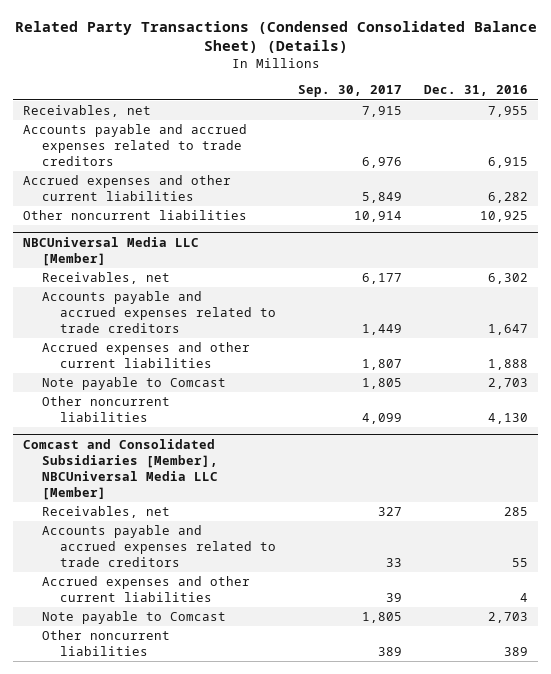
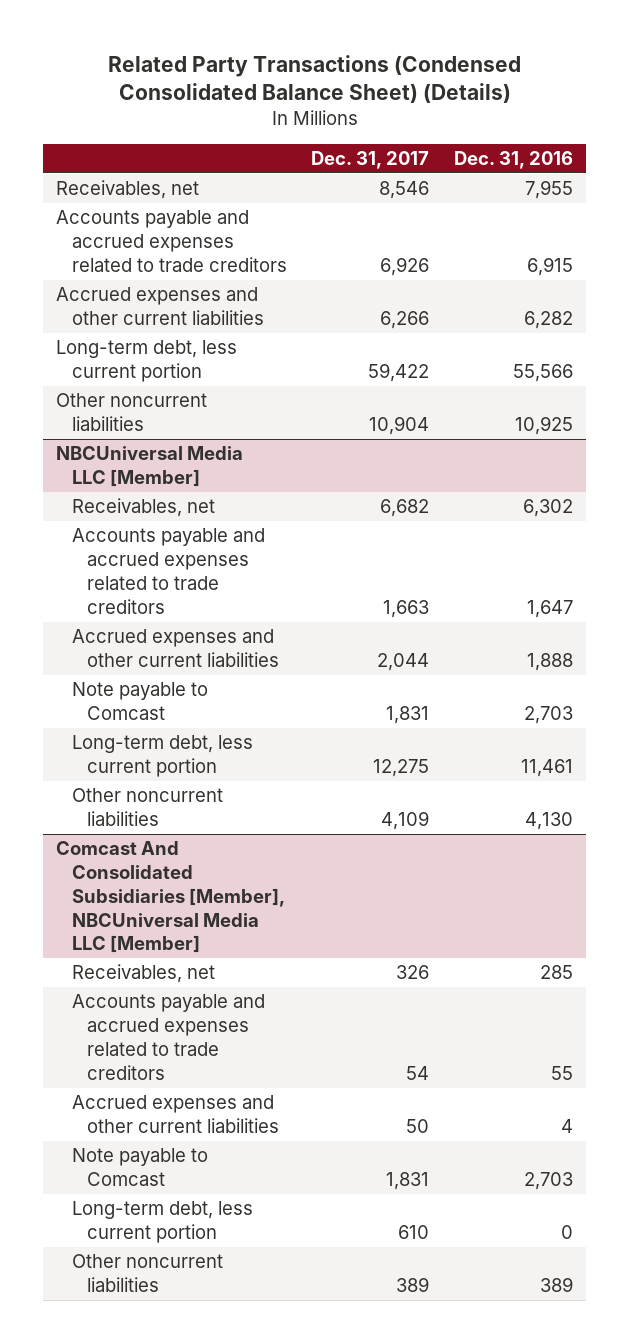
- | Sep. 30, 2017 | Dec. 31, 2016
+ | Dec. 31, 2017 | Dec. 31, 2016
+ Long-term debt, less current portion | 59,422 | 55,566
@ NBCUniversal Media LLC [Member]
+ Long-term debt, less current portion | 12,275 | 11,461
- Comcast and Consolidated Subsidiaries [Member], NBCUniversal Media LLC [Member]
+ Comcast And Consolidated Subsidiaries [Member], NBCUniversal Media LLC [Member]
+ Long-term debt, less current portion | 610 | 0

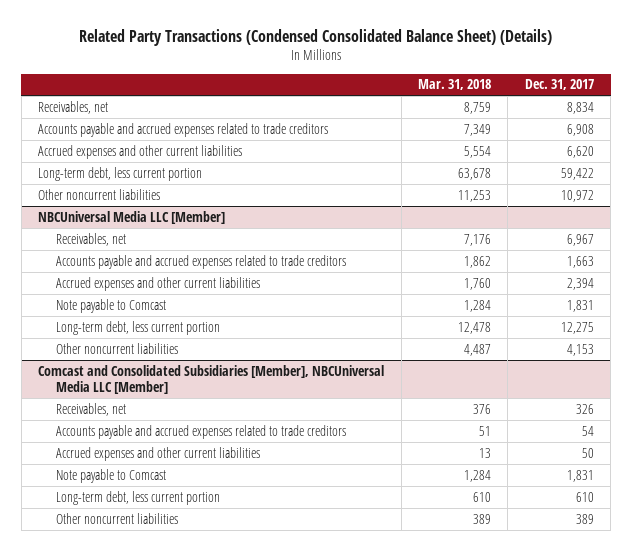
- | Dec. 31, 2017 | Dec. 31, 2016
+ | Mar. 31, 2018 | Dec. 31, 2017
- Receivables, net | 8,546 | 7,955
- Accounts payable and accrued expenses related to trade creditors | 6,926 | 6,915
- Accrued expenses and other current liabilities | 6,266 | 6,282
+ Receivables, net | 8,759 | 8,834
+ Accounts payable and accrued expenses related to trade creditors | 7,349 | 6,908
+ Accrued expenses and other current liabilities | 5,554 | 6,620
- Other noncurrent liabilities | 10,904 | 10,925
+ Other noncurrent liabilities | 11,253 | 10,972
@ NBCUniversal Media LLC [Member]
- Receivables, net | 6,682 | 6,302
+ Receivables, net | 7,176 | 6,967
- Accrued expenses and other current liabilities | 2,044 | 1,888
+ Accrued expenses and other current liabilities | 1,760 | 2,394
- Other noncurrent liabilities | 4,109 | 4,130
- Comcast And Consolidated Subsidiaries [Member], NBCUniversal Media LLC [Member]
@ NBCUniversal Media LLC [Member]
+ Other noncurrent liabilities | 4,487 | 4,153
+ Comcast and Consolidated Subsidiaries [Member], NBCUniversal Media LLC [Member]

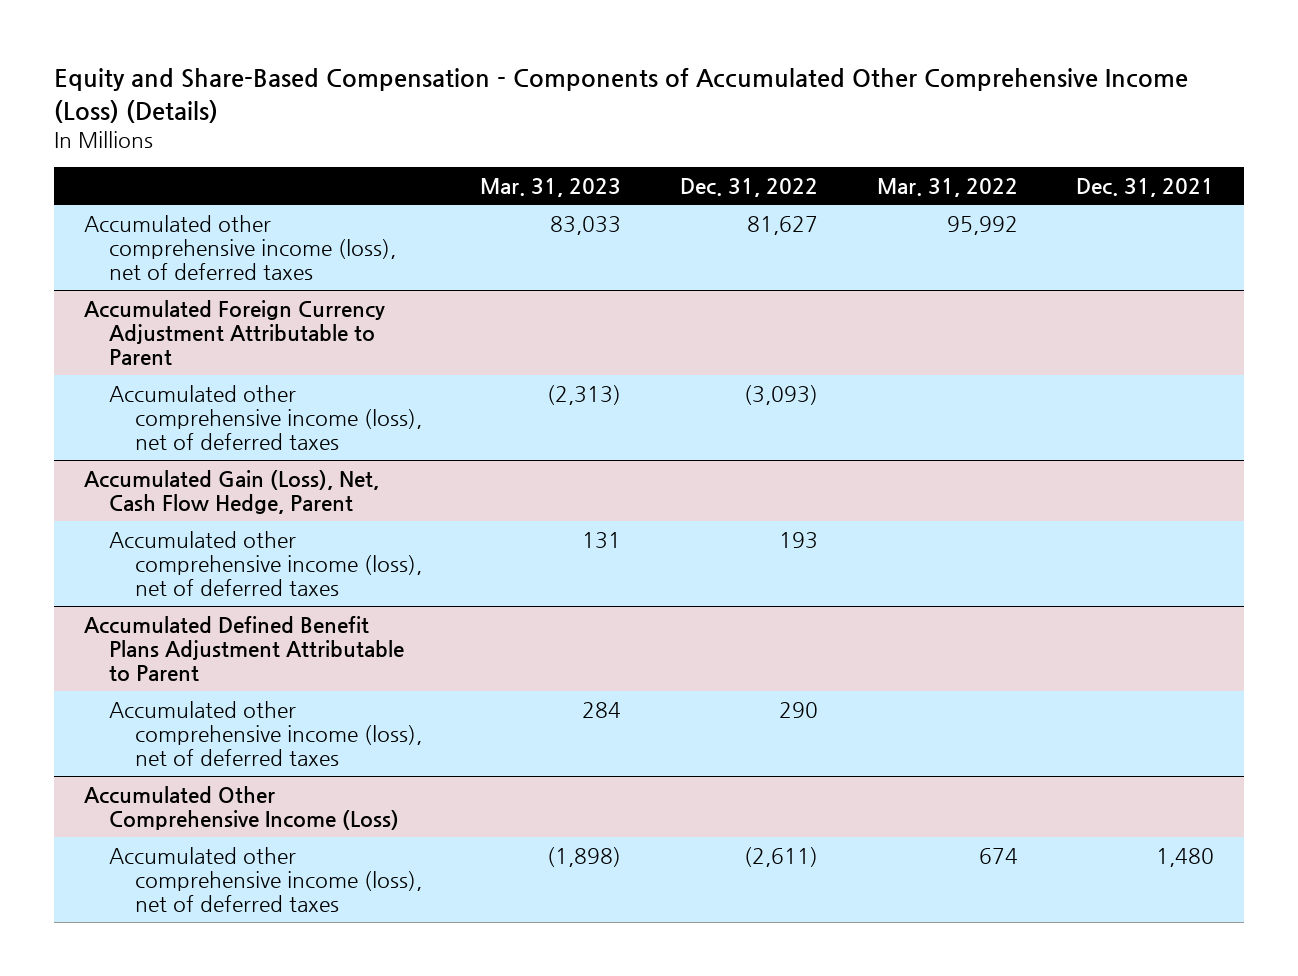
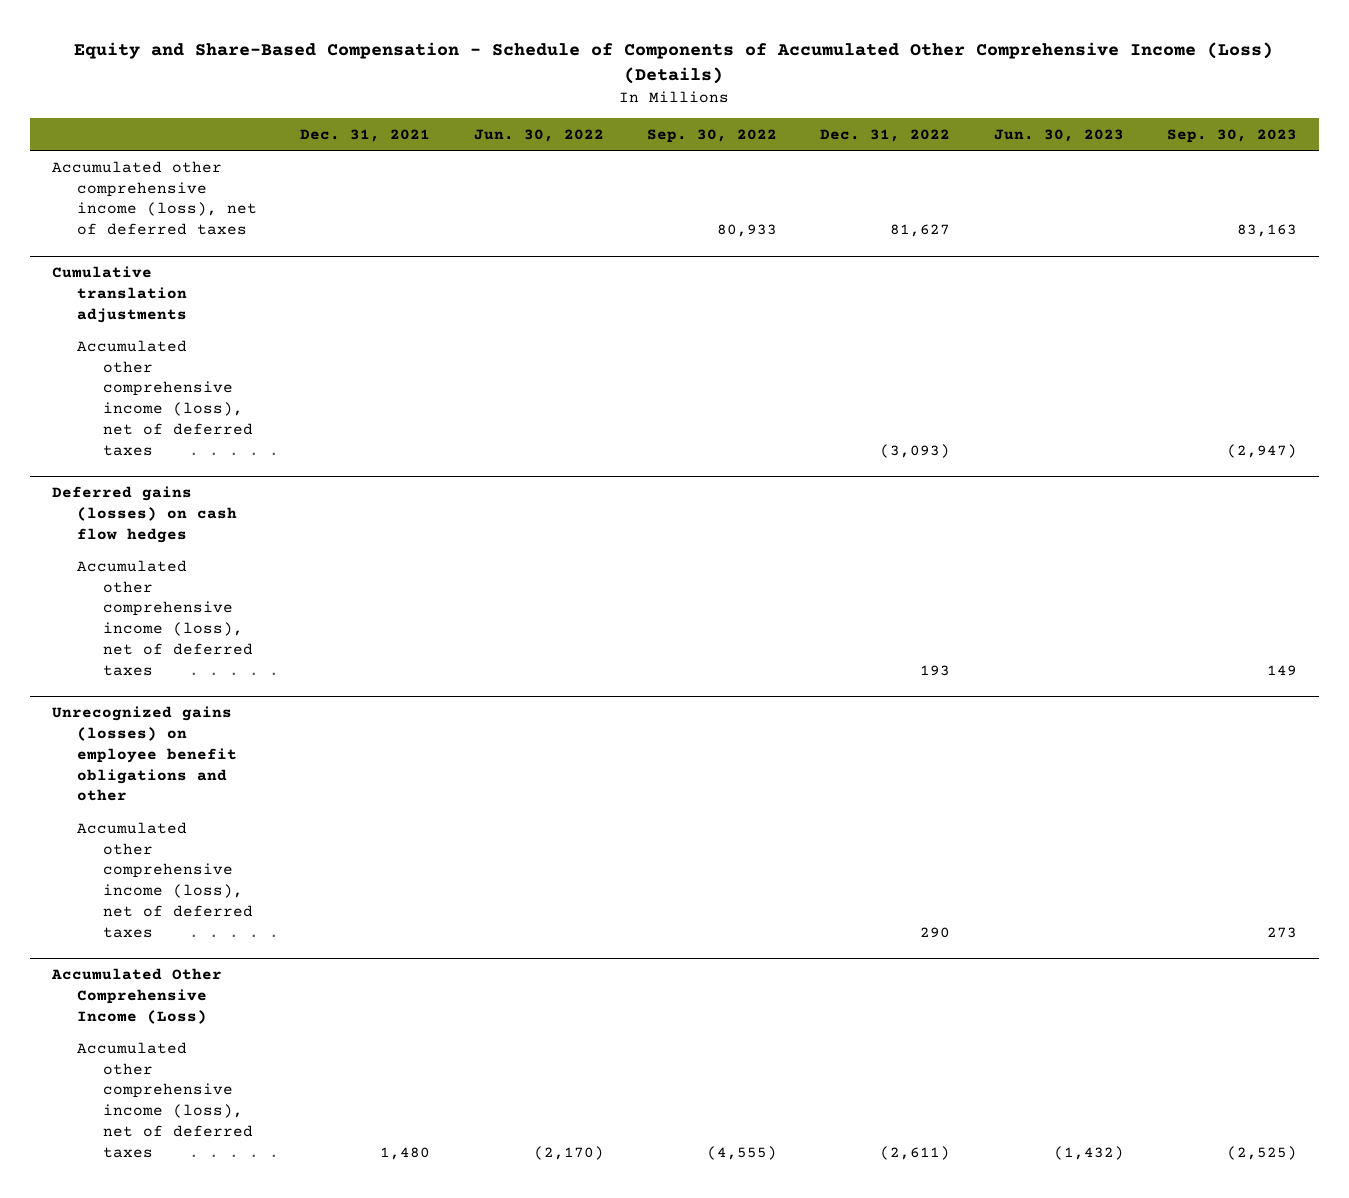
- Equity and Share-Based Compensation - Components of Accumulated Other Comprehensive Income (Loss) (Details)
+ Equity and Share-Based Compensation - Schedule of Components of Accumulated Other Comprehensive Income (Loss) (Details)
- | Mar. 31, 2023 | Dec. 31, 2022 | Mar. 31, 2022 | Dec. 31, 2021
+ | Dec. 31, 2021 | Jun. 30, 2022 | Sep. 30, 2022 | Dec. 31, 2022 | Jun. 30, 2023 | Sep. 30, 2023
- Accumulated Foreign Currency Adjustment Attributable to Parent
+ Cumulative translation adjustments
- Accumulated Gain (Loss), Net, Cash Flow Hedge, Parent
+ Deferred gains (losses) on cash flow hedges
- Accumulated Defined Benefit Plans Adjustment Attributable to Parent
+ Unrecognized gains (losses) on employee benefit obligations and other

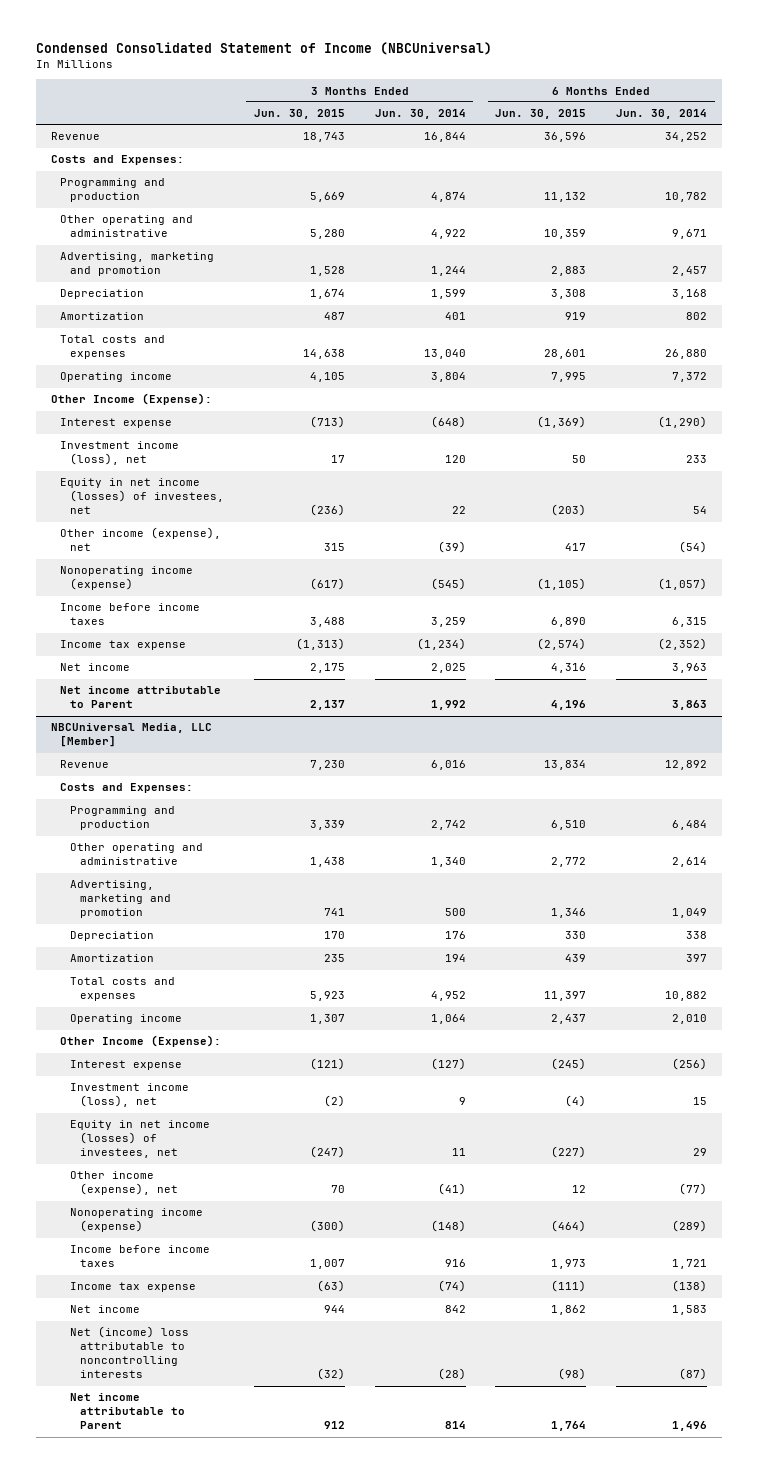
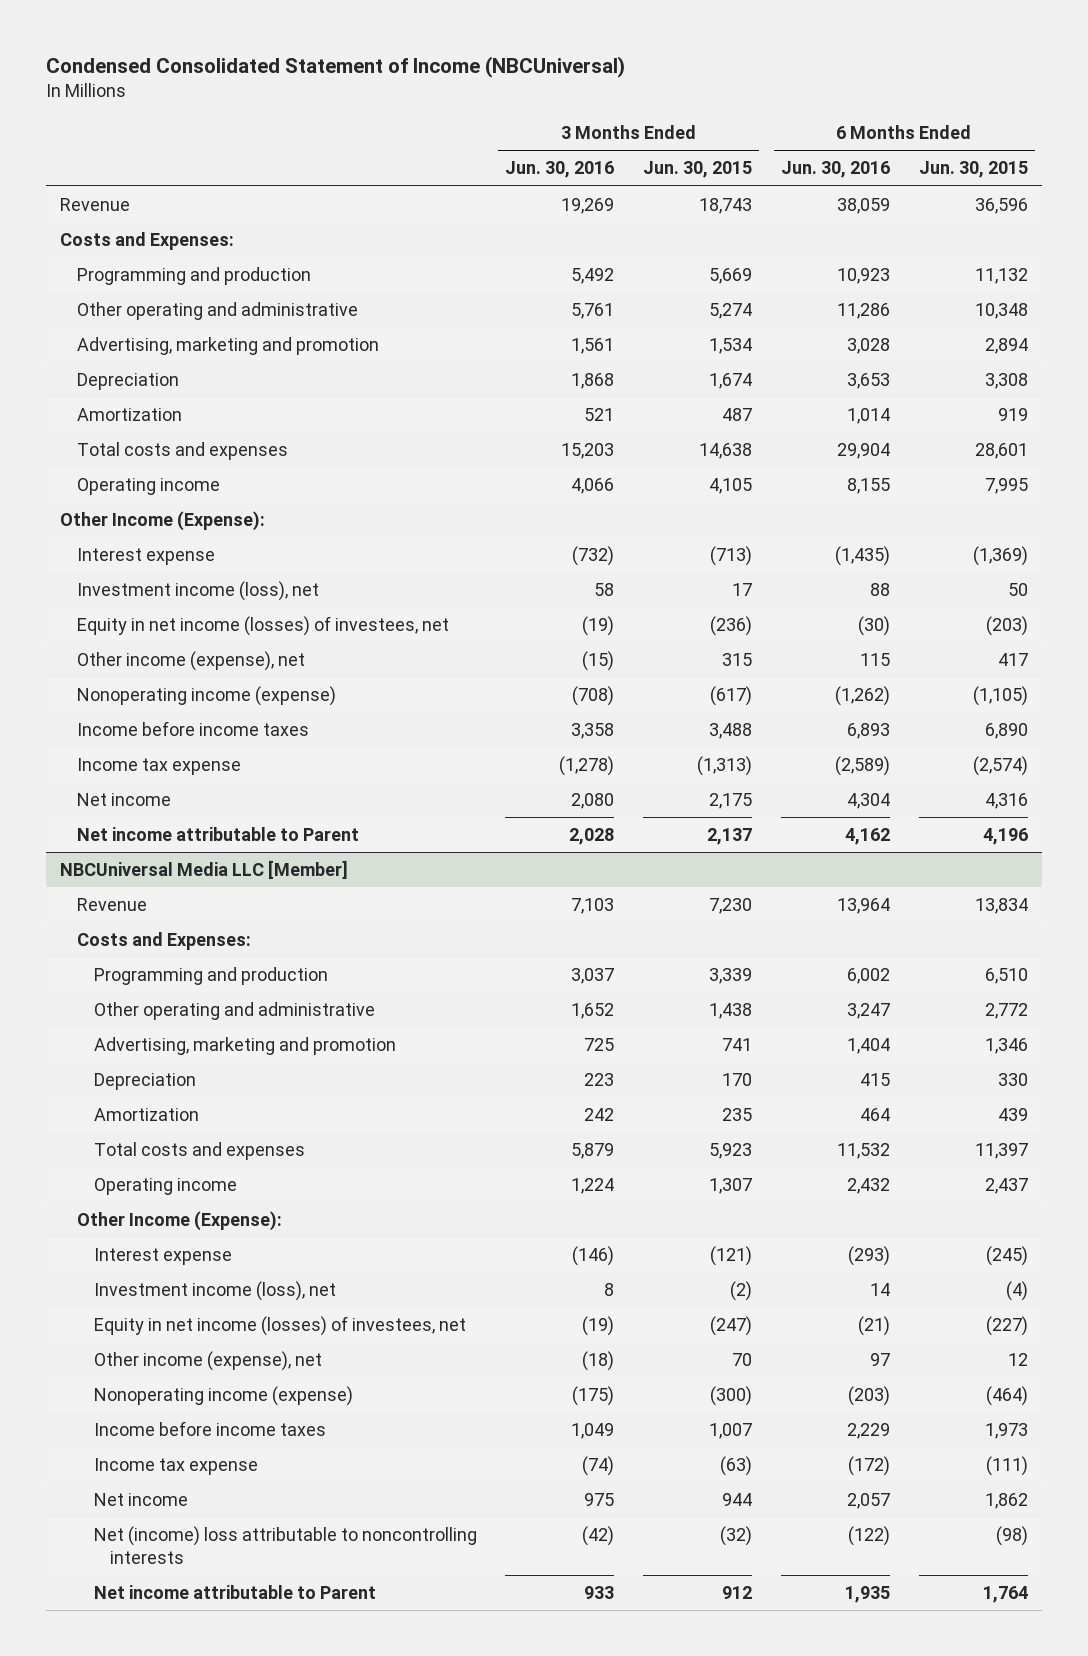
- | 3 Months Ended Jun. 30, 2015 | 3 Months Ended Jun. 30, 2014 | 6 Months Ended Jun. 30, 2015 | 6 Months Ended Jun. 30, 2014
+ | 3 Months Ended Jun. 30, 2016 | 3 Months Ended Jun. 30, 2015 | 6 Months Ended Jun. 30, 2016 | 6 Months Ended Jun. 30, 2015
- Other operating and administrative | 5,280 | 4,922 | 10,359 | 9,671
- Advertising, marketing and promotion | 1,528 | 1,244 | 2,883 | 2,457
+ Other operating and administrative | 5,761 | 5,274 | 11,286 | 10,348
+ Advertising, marketing and promotion | 1,561 | 1,534 | 3,028 | 2,894
- NBCUniversal Media, LLC [Member]
+ NBCUniversal Media LLC [Member]

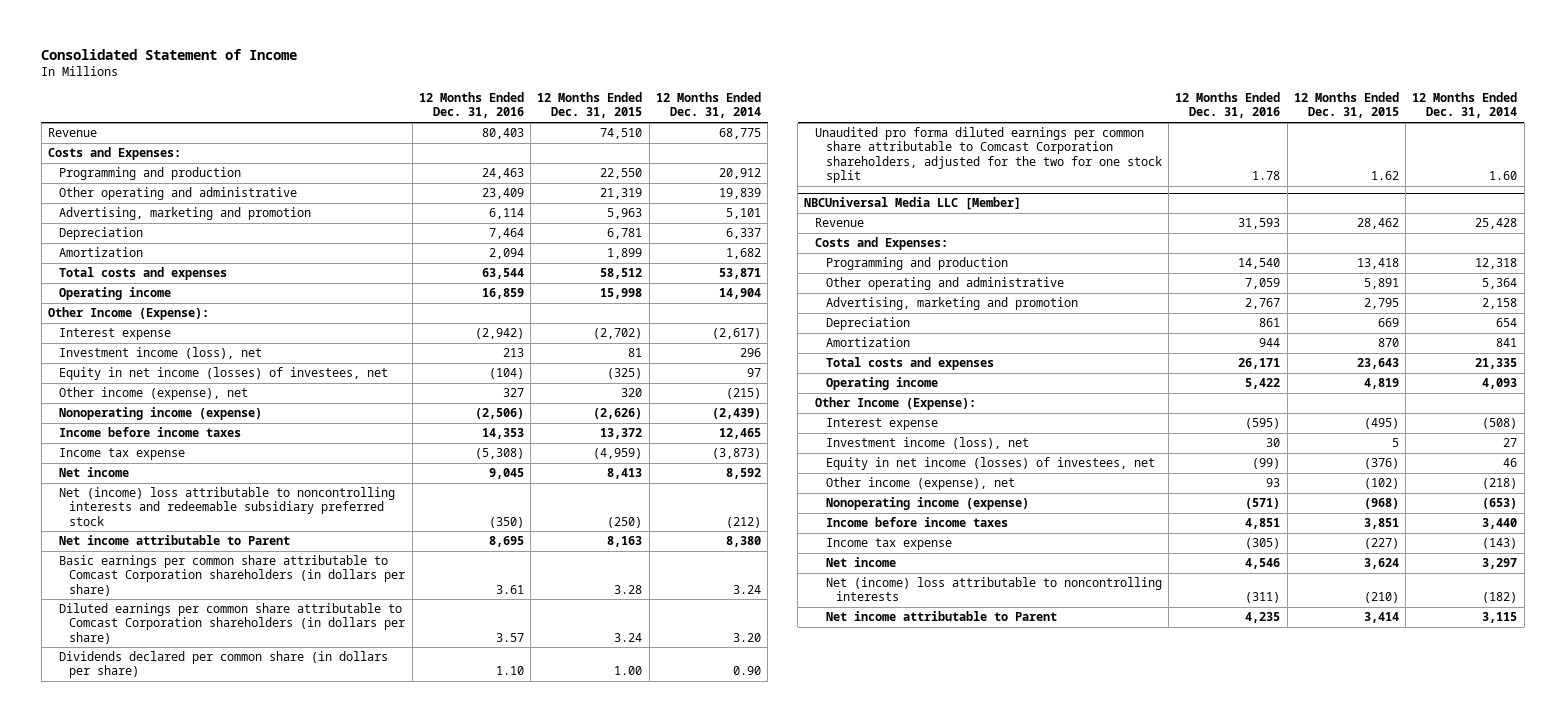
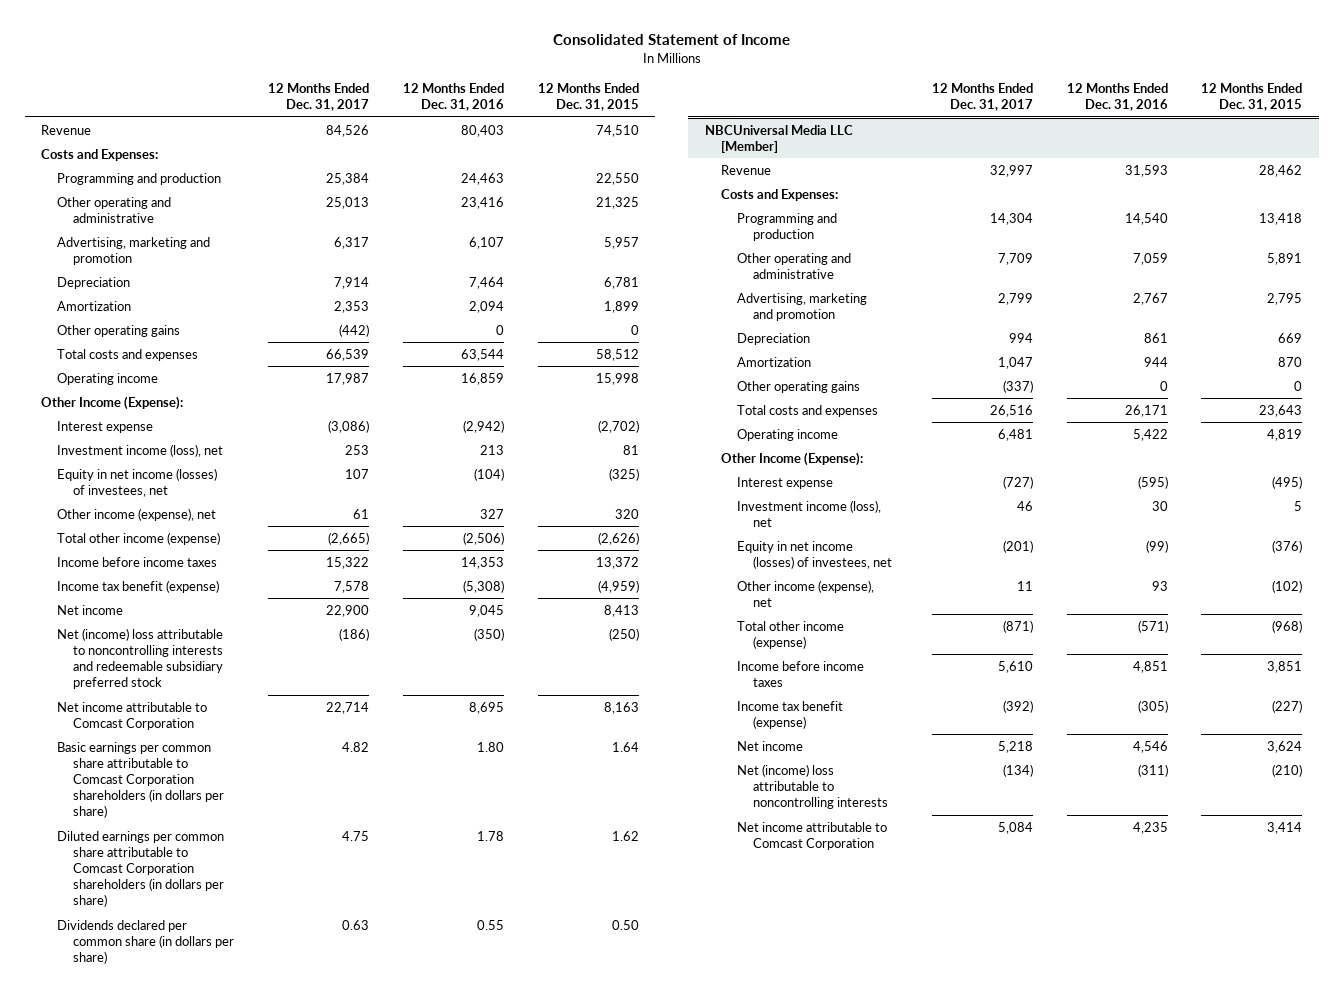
- | 12 Months Ended Dec. 31, 2016 | 12 Months Ended Dec. 31, 2015 | 12 Months Ended Dec. 31, 2014
+ | 12 Months Ended Dec. 31, 2017 | 12 Months Ended Dec. 31, 2016 | 12 Months Ended Dec. 31, 2015
- Other operating and administrative | 23,409 | 21,319 | 19,839
- Advertising, marketing and promotion | 6,114 | 5,963 | 5,101
+ Other operating and administrative | 25,013 | 23,416 | 21,325
+ Advertising, marketing and promotion | 6,317 | 6,107 | 5,957
+ Other operating gains | (442) | 0 | 0
- Nonoperating income (expense) | (2,506) | (2,626) | (2,439)
+ Total other income (expense) | (2,665) | (2,506) | (2,626)
- Income tax expense | (5,308) | (4,959) | (3,873)
+ Income tax benefit (expense) | 7,578 | (5,308) | (4,959)
- Net income attributable to Parent | 8,695 | 8,163 | 8,380
- Basic earnings per common share attributable to Comcast Corporation shareholders (in dollars per share) | 3.61 | 3.28 | 3.24
- Diluted earnings per common share attributable to Comcast Corporation shareholders (in dollars per share) | 3.57 | 3.24 | 3.20
- Dividends declared per common share (in dollars per share) | 1.10 | 1.00 | 0.90
- Unaudited pro forma diluted earnings per common share attributable to Comcast Corporation shareholders, adjusted for the two for one stock split | 1.78 | 1.62 | 1.60
+ Net income attributable to Comcast Corporation | 22,714 | 8,695 | 8,163
+ Basic earnings per common share attributable to Comcast Corporation shareholders (in dollars per share) | 4.82 | 1.80 | 1.64
+ Diluted earnings per common share attributable to Comcast Corporation shareholders (in dollars per share) | 4.75 | 1.78 | 1.62
+ Dividends declared per common share (in dollars per share) | 0.63 | 0.55 | 0.50
@ NBCUniversal Media LLC [Member]
+ Other operating gains | (337) | 0 | 0
- Nonoperating income (expense) | (571) | (968) | (653)
+ Total other income (expense) | (871) | (571) | (968)
- Income tax expense | (305) | (227) | (143)
+ Income tax benefit (expense) | (392) | (305) | (227)
- Net income attributable to Parent | 4,235 | 3,414 | 3,115
+ Net income attributable to Comcast Corporation | 5,084 | 4,235 | 3,414

